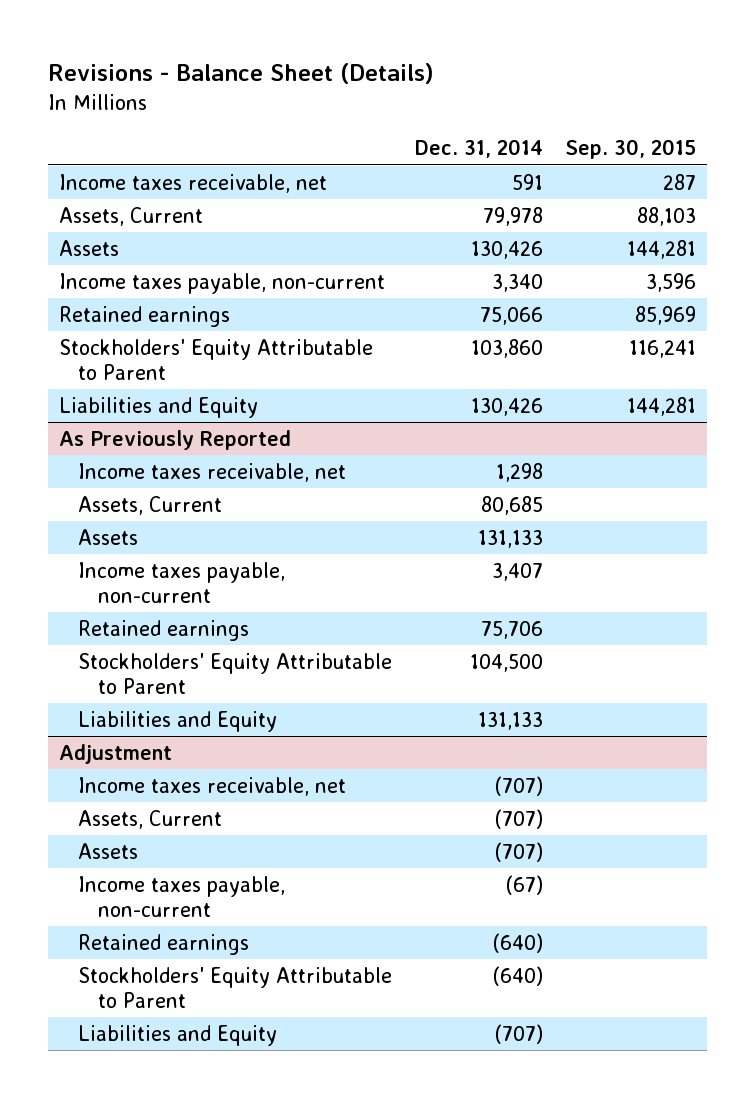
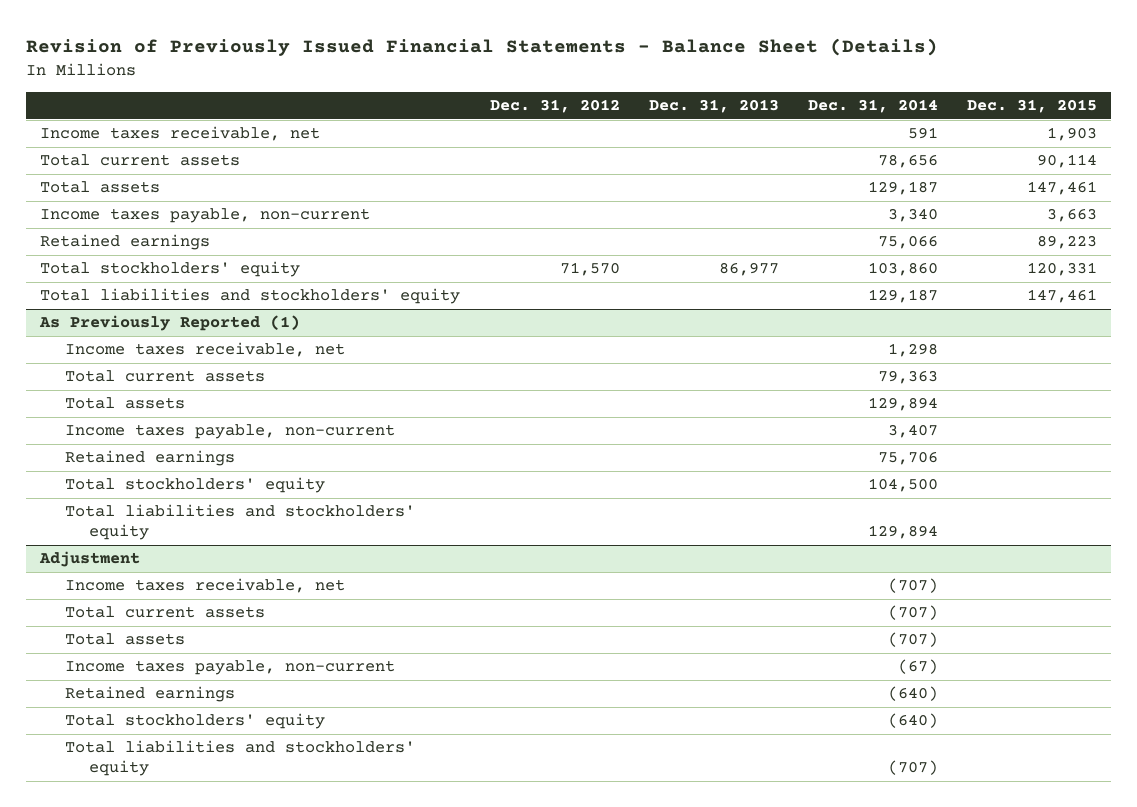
- Revisions - Balance Sheet (Details)
+ Revision of Previously Issued Financial Statements - Balance Sheet (Details)
- | Dec. 31, 2014 | Sep. 30, 2015
+ | Dec. 31, 2012 | Dec. 31, 2013 | Dec. 31, 2014 | Dec. 31, 2015
- Assets, Current | 79,978 | 88,103
- Assets | 130,426 | 144,281
+ Total current assets | | | 78,656 | 90,114
+ Total assets | | | 129,187 | 147,461
- Stockholders' Equity Attributable to Parent | 103,860 | 116,241
- Liabilities and Equity | 130,426 | 144,281
- As Previously Reported
+ Total stockholders' equity | 71,570 | 86,977 | 103,860 | 120,331
+ Total liabilities and stockholders' equity | | | 129,187 | 147,461
+ As Previously Reported (1)
- Assets, Current | 80,685 |
- Assets | 131,133 |
+ Total current assets | | | 79,363 |
+ Total assets | | | 129,894 |
- Stockholders' Equity Attributable to Parent | 104,500 |
- Liabilities and Equity | 131,133 |
+ Total stockholders' equity | | | 104,500 |
+ Total liabilities and stockholders' equity | | | 129,894 |
@ Adjustment
- Assets, Current | (707) |
- Assets | (707) |
+ Total current assets | | | (707) |
+ Total assets | | | (707) |
- Stockholders' Equity Attributable to Parent | (640) |
- Liabilities and Equity | (707) |
+ Total stockholders' equity | | | (640) |
+ Total liabilities and stockholders' equity | | | (707) |

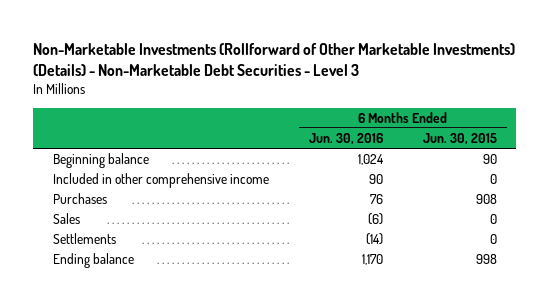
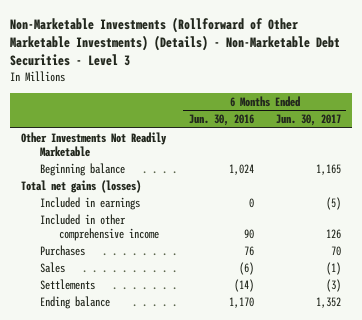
- | 6 Months Ended Jun. 30, 2016 | 6 Months Ended Jun. 30, 2015
+ | 6 Months Ended Jun. 30, 2016 | 6 Months Ended Jun. 30, 2017
+ Other Investments Not Readily Marketable
+ Total net gains (losses)
+ Included in earnings | 0 | (5)

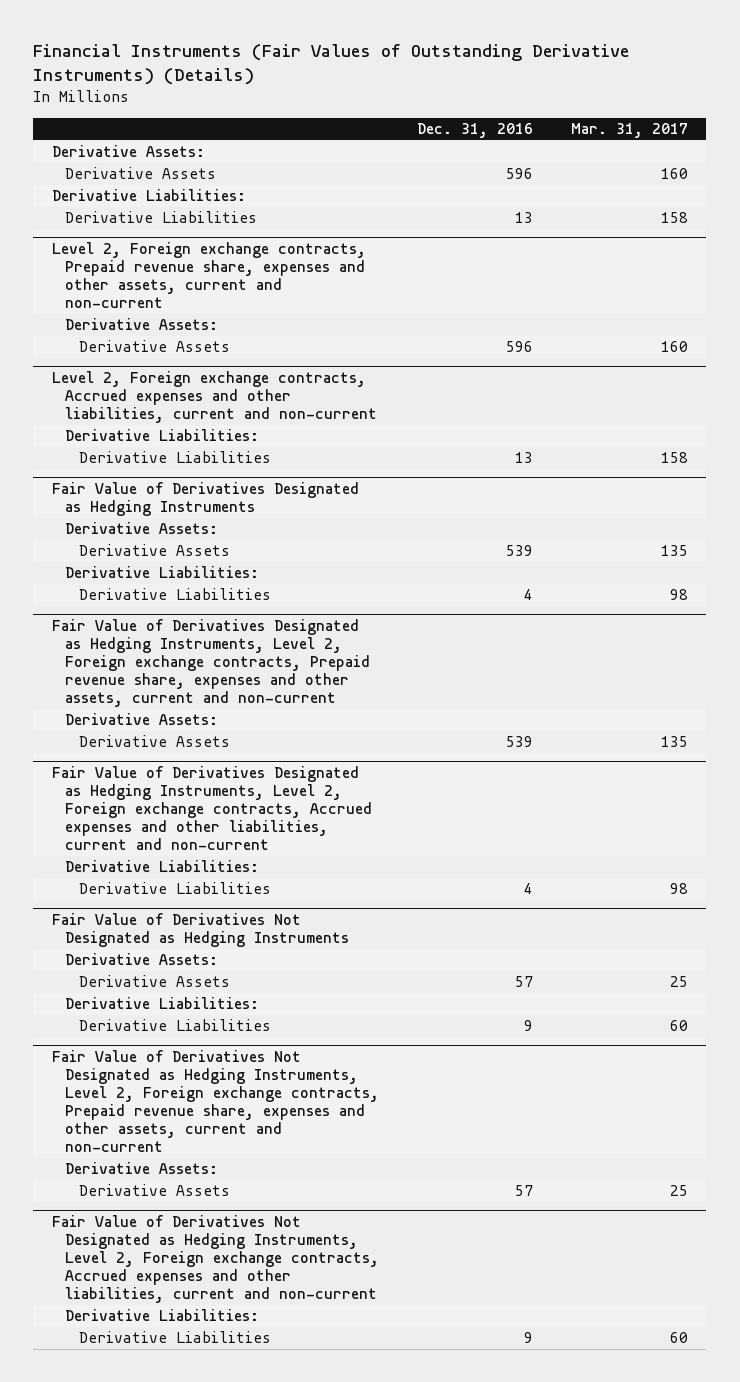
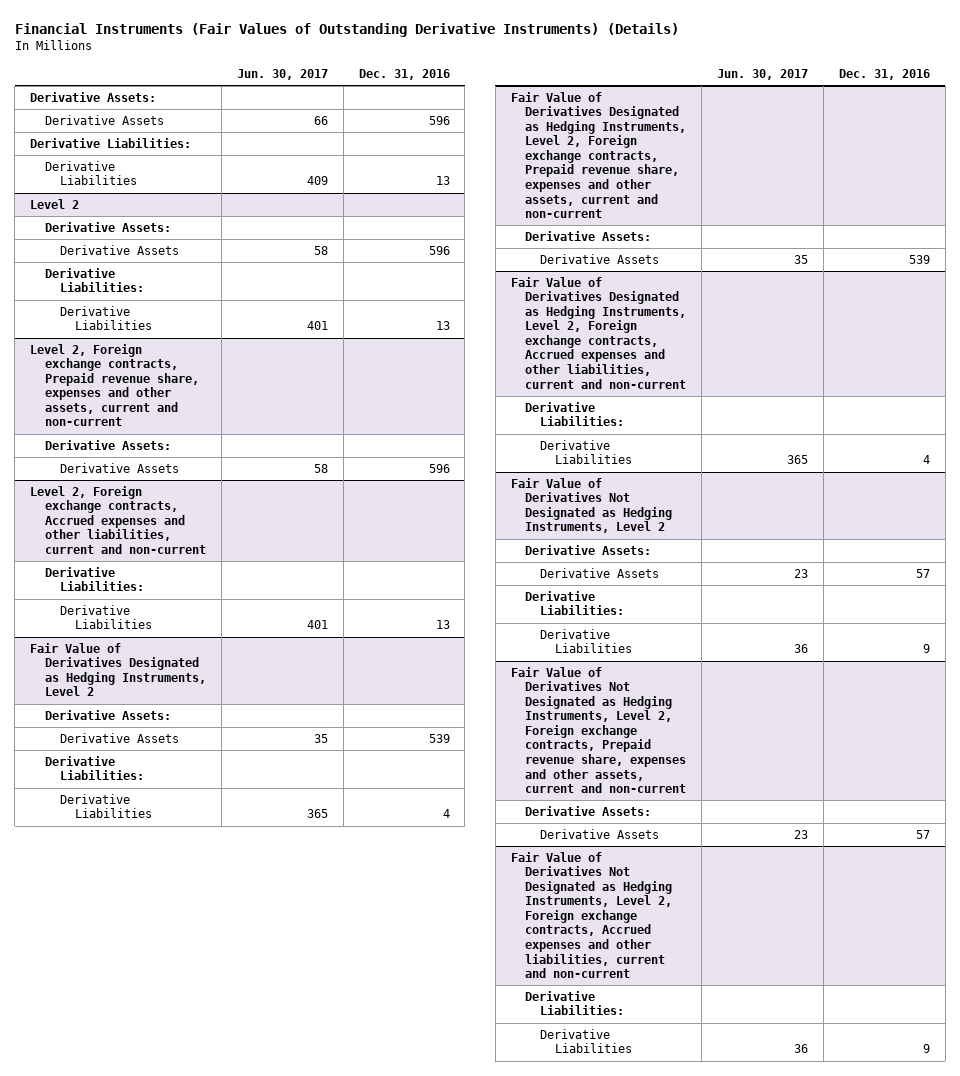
- | Dec. 31, 2016 | Mar. 31, 2017
+ | Jun. 30, 2017 | Dec. 31, 2016
+ Level 2
+ Derivative Assets:
+ Derivative Assets | 58 | 596
+ Derivative Liabilities:
+ Derivative Liabilities | 401 | 13
- Fair Value of Derivatives Designated as Hedging Instruments
+ Fair Value of Derivatives Designated as Hedging Instruments, Level 2
- Fair Value of Derivatives Not Designated as Hedging Instruments
+ Fair Value of Derivatives Not Designated as Hedging Instruments, Level 2

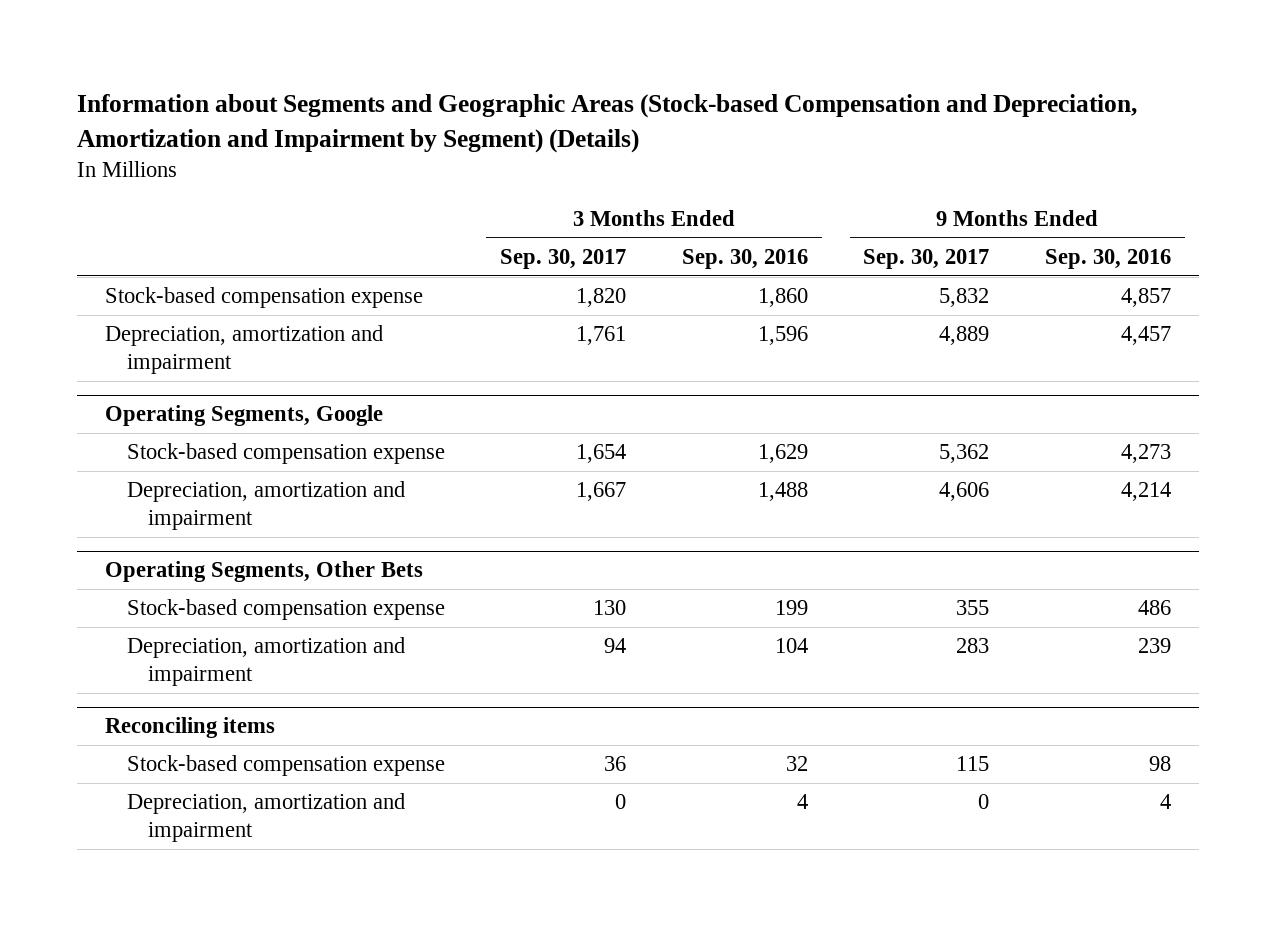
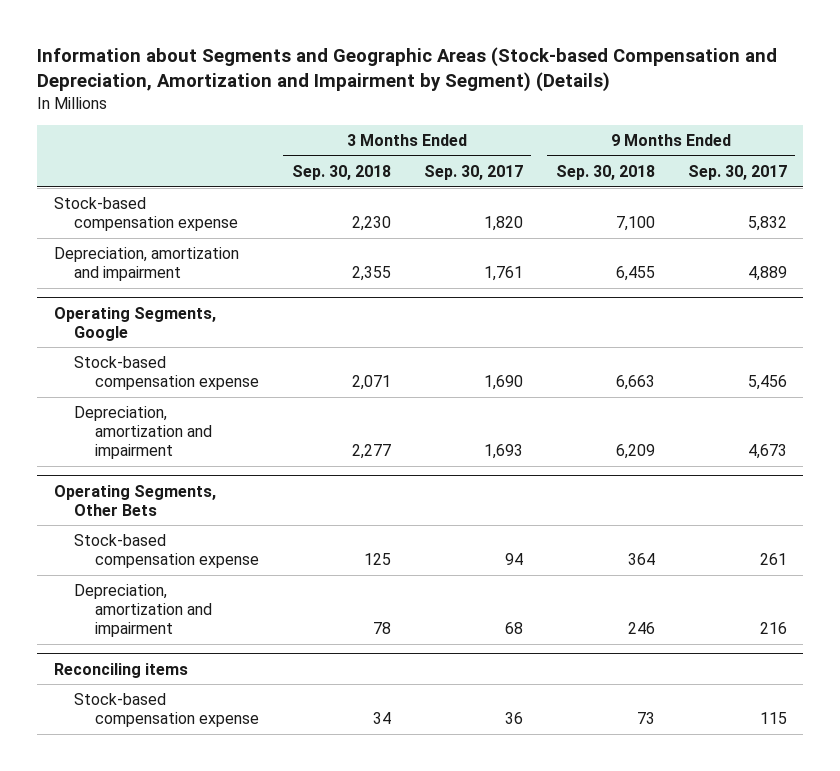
- | 3 Months Ended Sep. 30, 2017 | 3 Months Ended Sep. 30, 2016 | 9 Months Ended Sep. 30, 2017 | 9 Months Ended Sep. 30, 2016
+ | 3 Months Ended Sep. 30, 2018 | 3 Months Ended Sep. 30, 2017 | 9 Months Ended Sep. 30, 2018 | 9 Months Ended Sep. 30, 2017
@ Operating Segments, Google
- Stock-based compensation expense | 1,654 | 1,629 | 5,362 | 4,273
- Depreciation, amortization and impairment | 1,667 | 1,488 | 4,606 | 4,214
+ Stock-based compensation expense | 2,071 | 1,690 | 6,663 | 5,456
+ Depreciation, amortization and impairment | 2,277 | 1,693 | 6,209 | 4,673
@ Operating Segments, Other Bets
- Stock-based compensation expense | 130 | 199 | 355 | 486
- Depreciation, amortization and impairment | 94 | 104 | 283 | 239
+ Stock-based compensation expense | 125 | 94 | 364 | 261
+ Depreciation, amortization and impairment | 78 | 68 | 246 | 216
@ Reconciling items
- Depreciation, amortization and impairment | 0 | 4 | 0 | 4

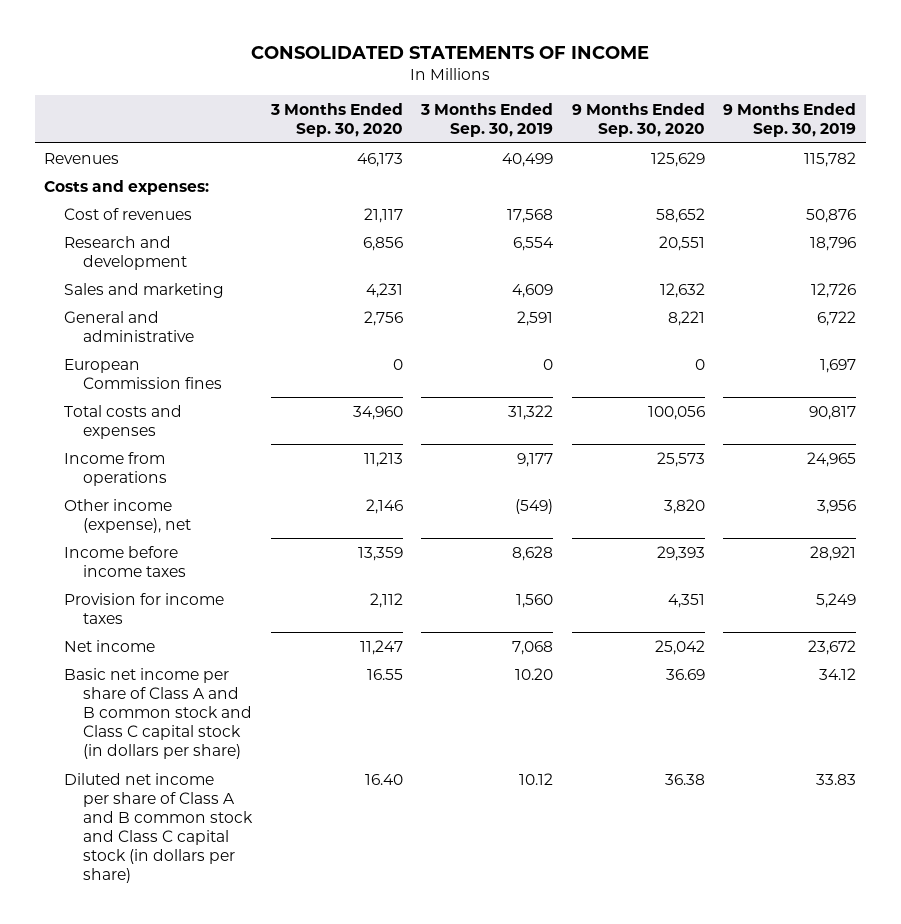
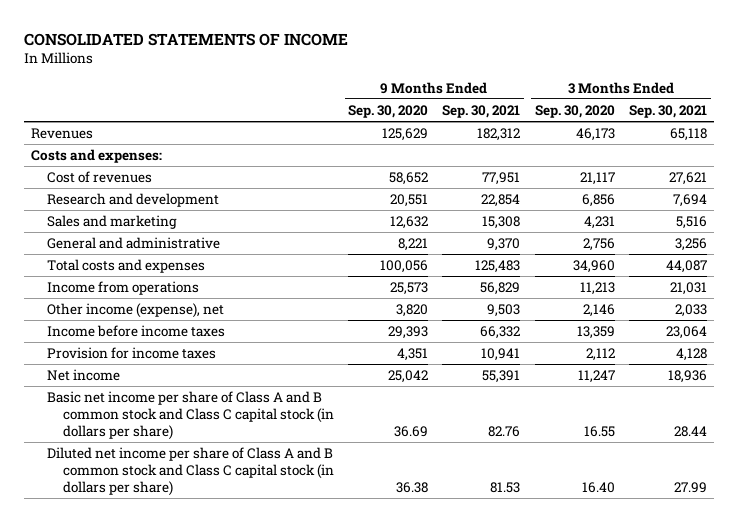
- | 3 Months Ended Sep. 30, 2020 | 3 Months Ended Sep. 30, 2019 | 9 Months Ended Sep. 30, 2020 | 9 Months Ended Sep. 30, 2019
+ | 9 Months Ended Sep. 30, 2020 | 9 Months Ended Sep. 30, 2021 | 3 Months Ended Sep. 30, 2020 | 3 Months Ended Sep. 30, 2021
- European Commission fines | 0 | 0 | 0 | 1,697

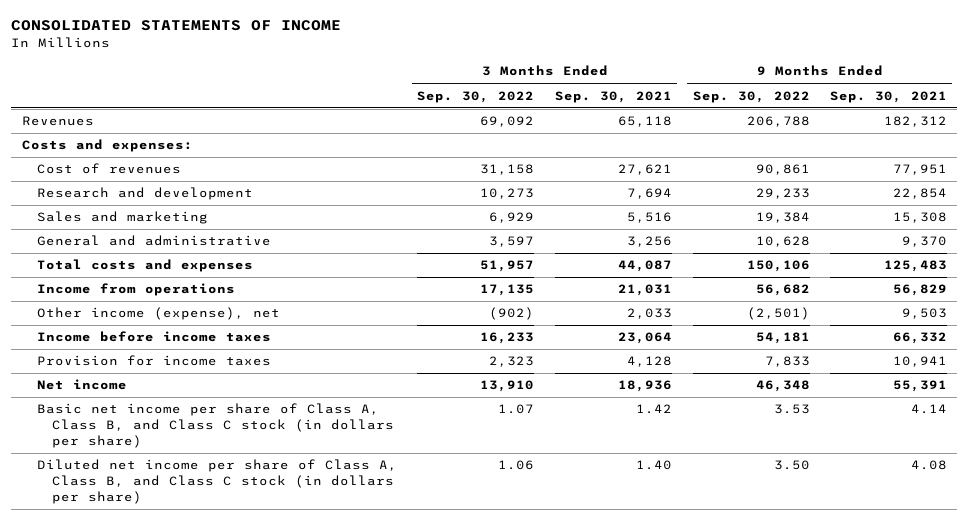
- | 9 Months Ended Sep. 30, 2020 | 9 Months Ended Sep. 30, 2021 | 3 Months Ended Sep. 30, 2020 | 3 Months Ended Sep. 30, 2021
+ | 3 Months Ended Sep. 30, 2022 | 3 Months Ended Sep. 30, 2021 | 9 Months Ended Sep. 30, 2022 | 9 Months Ended Sep. 30, 2021
- Basic net income per share of Class A and B common stock and Class C capital stock (in dollars per share) | 36.69 | 82.76 | 16.55 | 28.44
- Diluted net income per share of Class A and B common stock and Class C capital stock (in dollars per share) | 36.38 | 81.53 | 16.40 | 27.99
+ Basic net income per share of Class A, Class B, and Class C stock (in dollars per share) | 1.07 | 1.42 | 3.53 | 4.14
+ Diluted net income per share of Class A, Class B, and Class C stock (in dollars per share) | 1.06 | 1.40 | 3.50 | 4.08

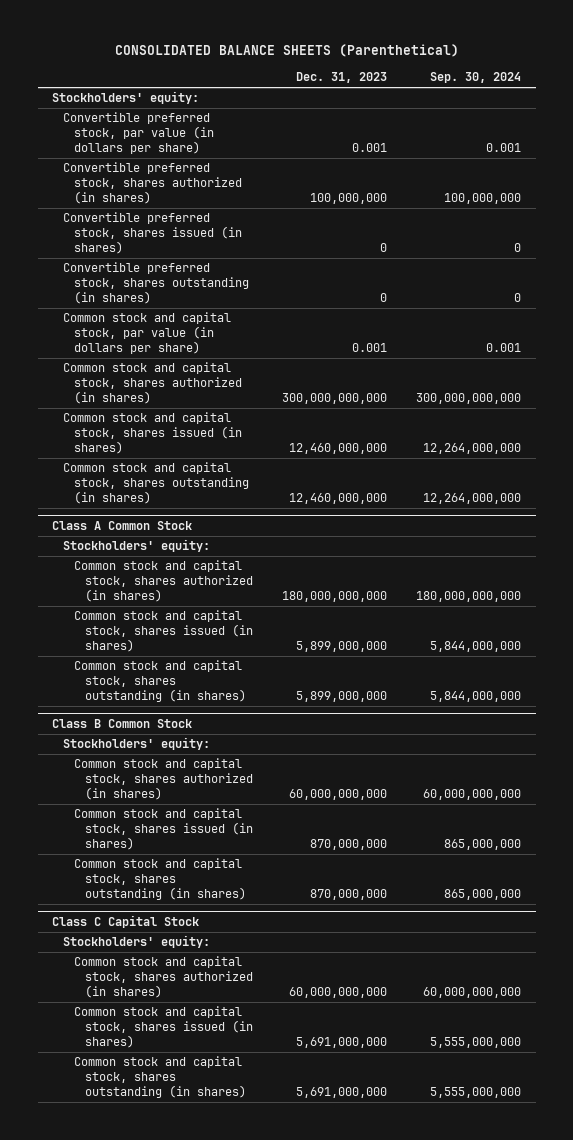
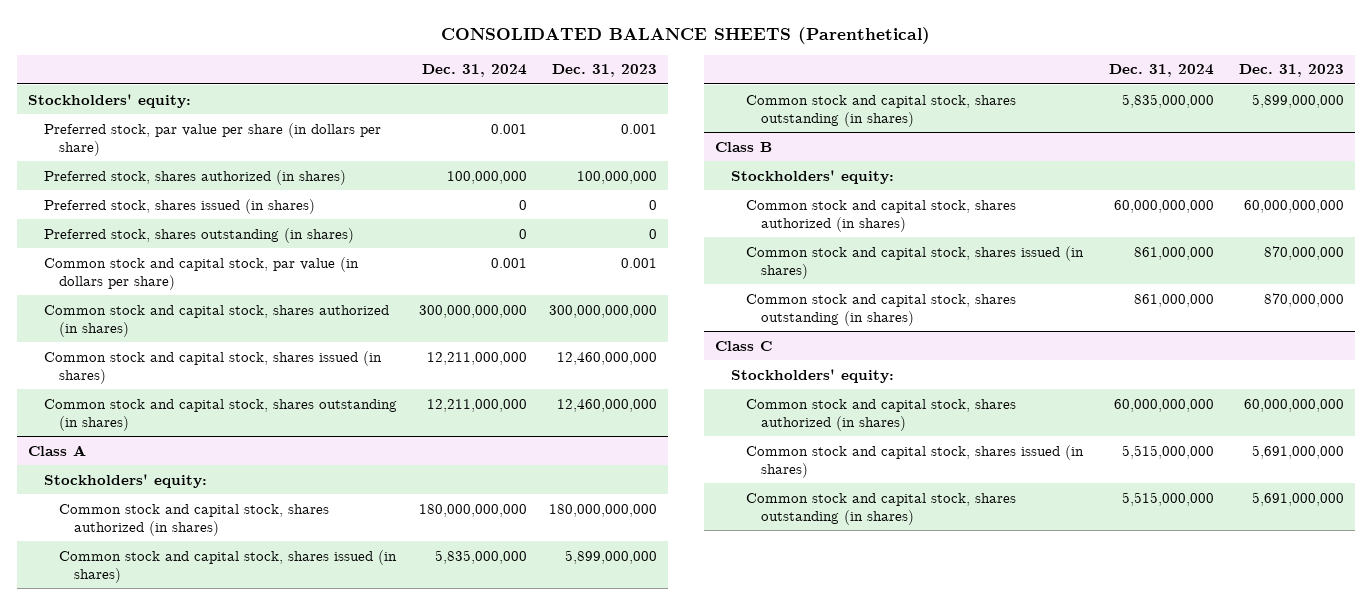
- | Dec. 31, 2023 | Sep. 30, 2024
+ | Dec. 31, 2024 | Dec. 31, 2023
- Convertible preferred stock, par value (in dollars per share) | 0.001 | 0.001
- Convertible preferred stock, shares authorized (in shares) | 100,000,000 | 100,000,000
- Convertible preferred stock, shares issued (in shares) | 0 | 0
- Convertible preferred stock, shares outstanding (in shares) | 0 | 0
+ Preferred stock, par value per share (in dollars per share) | 0.001 | 0.001
+ Preferred stock, shares authorized (in shares) | 100,000,000 | 100,000,000
+ Preferred stock, shares issued (in shares) | 0 | 0
+ Preferred stock, shares outstanding (in shares) | 0 | 0
- Class A Common Stock
+ Class A
- Class B Common Stock
+ Class B
- Class C Capital Stock
+ Class C

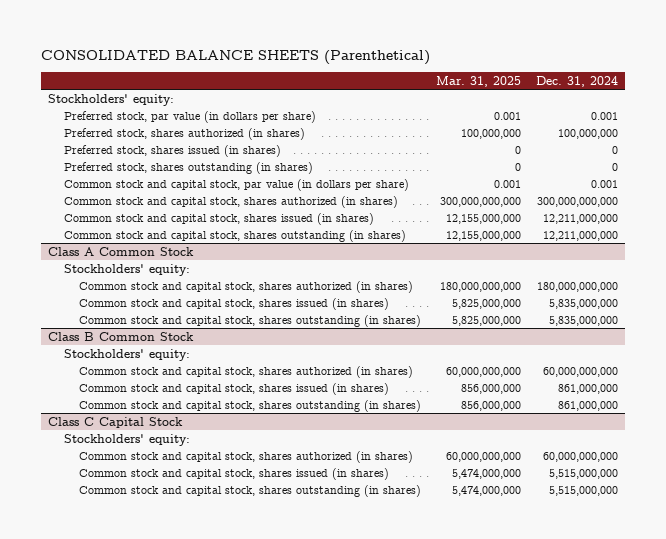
- | Dec. 31, 2024 | Dec. 31, 2023
+ | Mar. 31, 2025 | Dec. 31, 2024
- Preferred stock, par value per share (in dollars per share) | 0.001 | 0.001
+ Preferred stock, par value (in dollars per share) | 0.001 | 0.001
- Class A
+ Class A Common Stock
- Class B
+ Class B Common Stock
- Class C
+ Class C Capital Stock

